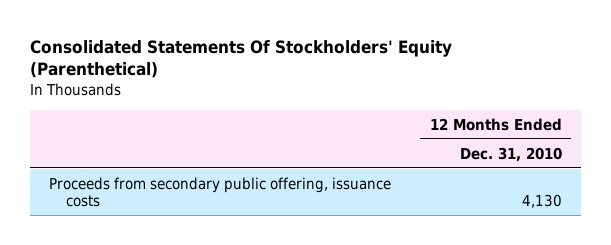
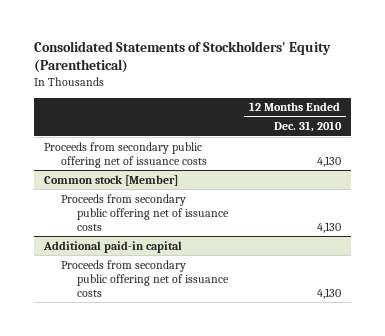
- Consolidated Statements Of Stockholders' Equity (Parenthetical)
+ Consolidated Statements of Stockholders' Equity (Parenthetical)
- Proceeds from secondary public offering, issuance costs | 4,130
+ Proceeds from secondary public offering net of issuance costs | 4,130
+ Common stock [Member]
+ Proceeds from secondary public offering net of issuance costs | 4,130
+ Additional paid-in capital
+ Proceeds from secondary public offering net of issuance costs | 4,130

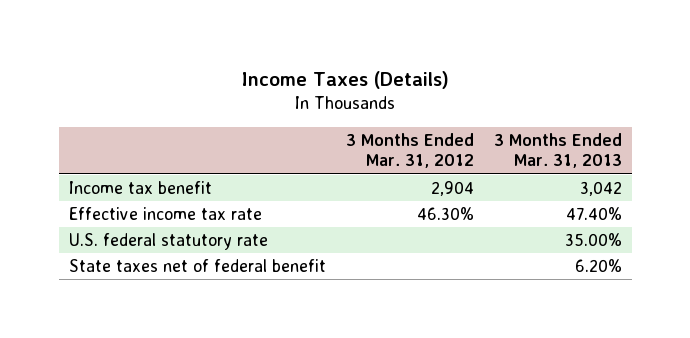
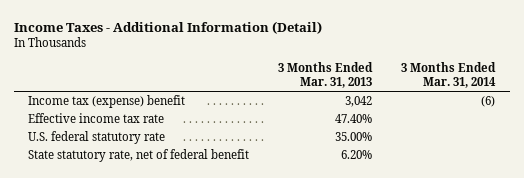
- Income Taxes (Details)
+ Income Taxes - Additional Information (Detail)
- | 3 Months Ended Mar. 31, 2012 | 3 Months Ended Mar. 31, 2013
+ | 3 Months Ended Mar. 31, 2013 | 3 Months Ended Mar. 31, 2014
- Income tax benefit | 2,904 | 3,042
+ Income tax (expense) benefit | 3,042 | (6)
- State taxes net of federal benefit | | 6.20%
+ State statutory rate, net of federal benefit | 6.20% |

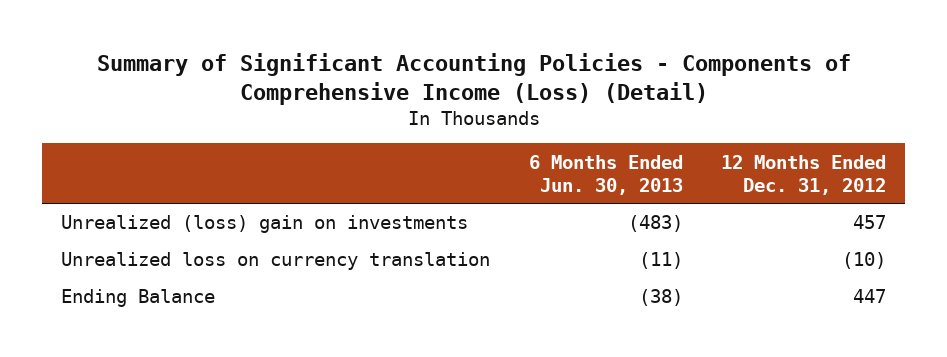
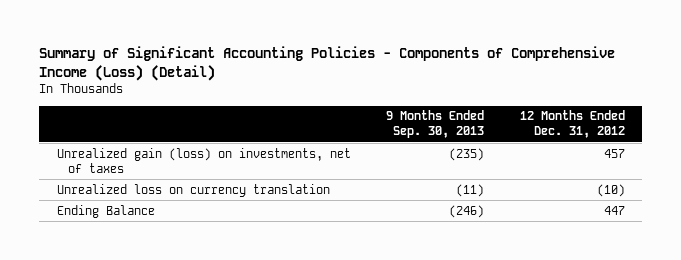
- | 6 Months Ended Jun. 30, 2013 | 12 Months Ended Dec. 31, 2012
+ | 9 Months Ended Sep. 30, 2013 | 12 Months Ended Dec. 31, 2012
- Unrealized (loss) gain on investments | (483) | 457
+ Unrealized gain (loss) on investments, net of taxes | (235) | 457

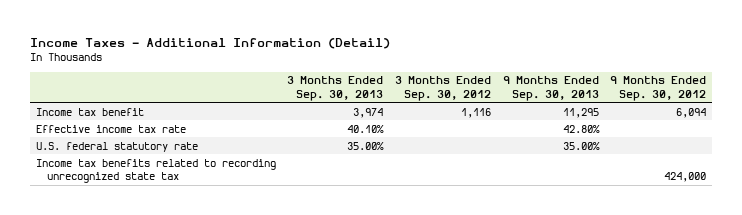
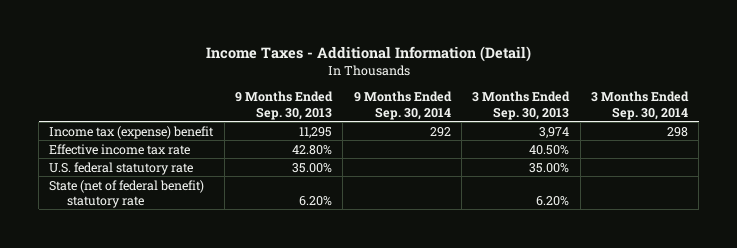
- | 3 Months Ended Sep. 30, 2013 | 3 Months Ended Sep. 30, 2012 | 9 Months Ended Sep. 30, 2013 | 9 Months Ended Sep. 30, 2012
+ | 9 Months Ended Sep. 30, 2013 | 9 Months Ended Sep. 30, 2014 | 3 Months Ended Sep. 30, 2013 | 3 Months Ended Sep. 30, 2014
- Income tax benefit | 3,974 | 1,116 | 11,295 | 6,094
- Effective income tax rate | 40.10% | | 42.80% |
+ Income tax (expense) benefit | 11,295 | 292 | 3,974 | 298
+ Effective income tax rate | 42.80% | | 40.50% |
- Income tax benefits related to recording unrecognized state tax | | | | 424,000
+ State (net of federal benefit) statutory rate | 6.20% | | 6.20% |

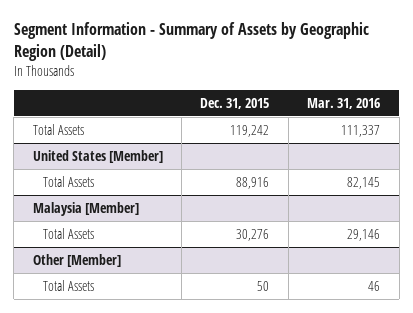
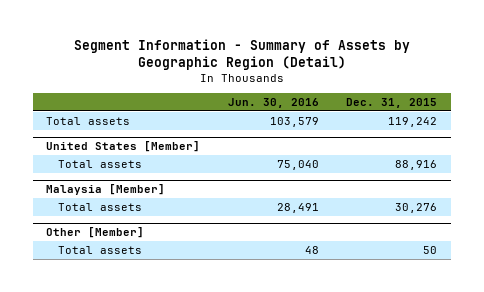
- | Dec. 31, 2015 | Mar. 31, 2016
+ | Jun. 30, 2016 | Dec. 31, 2015
- Total Assets | 119,242 | 111,337
+ Total assets | 103,579 | 119,242
@ United States [Member]
- Total Assets | 88,916 | 82,145
+ Total assets | 75,040 | 88,916
@ Malaysia [Member]
- Total Assets | 30,276 | 29,146
+ Total assets | 28,491 | 30,276
@ Other [Member]
- Total Assets | 50 | 46
+ Total assets | 48 | 50

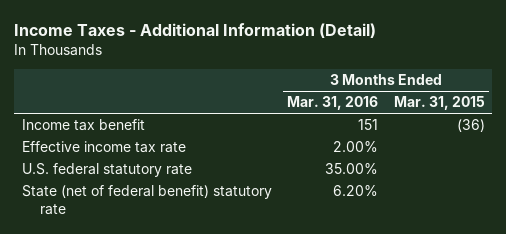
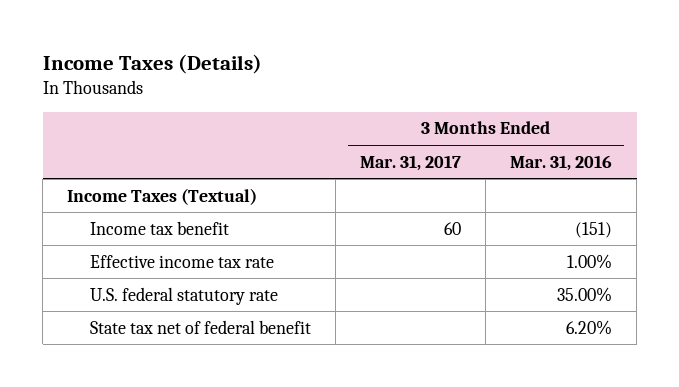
- Income Taxes - Additional Information (Detail)
+ Income Taxes (Details)
- | 3 Months Ended Mar. 31, 2016 | 3 Months Ended Mar. 31, 2015
+ | 3 Months Ended Mar. 31, 2017 | 3 Months Ended Mar. 31, 2016
- Income tax benefit | 151 | (36)
- Effective income tax rate | 2.00% |
+ Income Taxes (Textual)
+ Income tax benefit | 60 | (151)
+ Effective income tax rate | | 1.00%
- State (net of federal benefit) statutory rate | 6.20% |
+ State tax net of federal benefit | | 6.20%

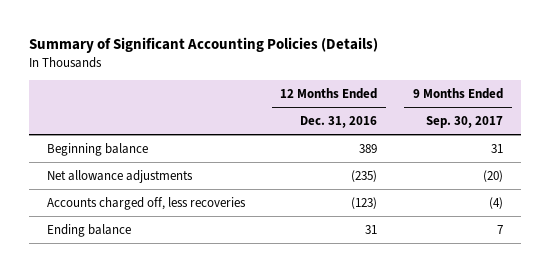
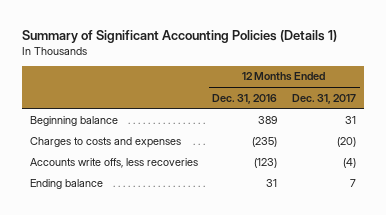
- Summary of Significant Accounting Policies (Details)
+ Summary of Significant Accounting Policies (Details 1)
- | 12 Months Ended Dec. 31, 2016 | 9 Months Ended Sep. 30, 2017
+ | 12 Months Ended Dec. 31, 2016 | 12 Months Ended Dec. 31, 2017
- Net allowance adjustments | (235) | (20)
- Accounts charged off, less recoveries | (123) | (4)
+ Charges to costs and expenses | (235) | (20)
+ Accounts write offs, less recoveries | (123) | (4)

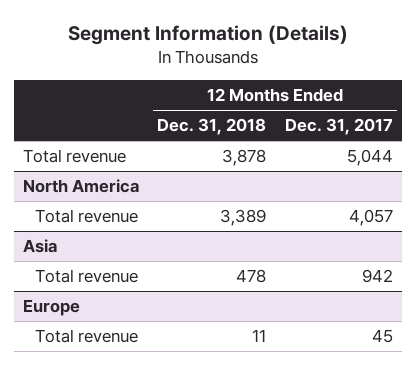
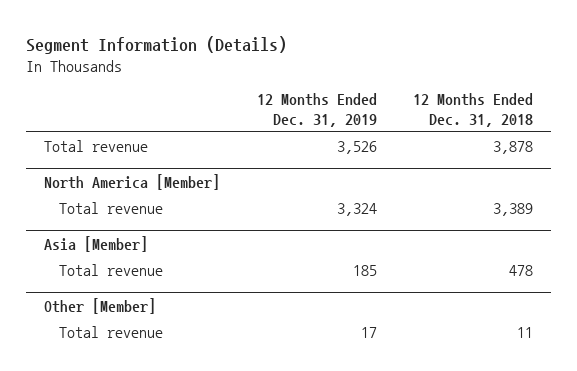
- | 12 Months Ended Dec. 31, 2018 | 12 Months Ended Dec. 31, 2017
+ | 12 Months Ended Dec. 31, 2019 | 12 Months Ended Dec. 31, 2018
- North America
+ North America [Member]
- Asia
+ Asia [Member]
- Europe
+ Other [Member]

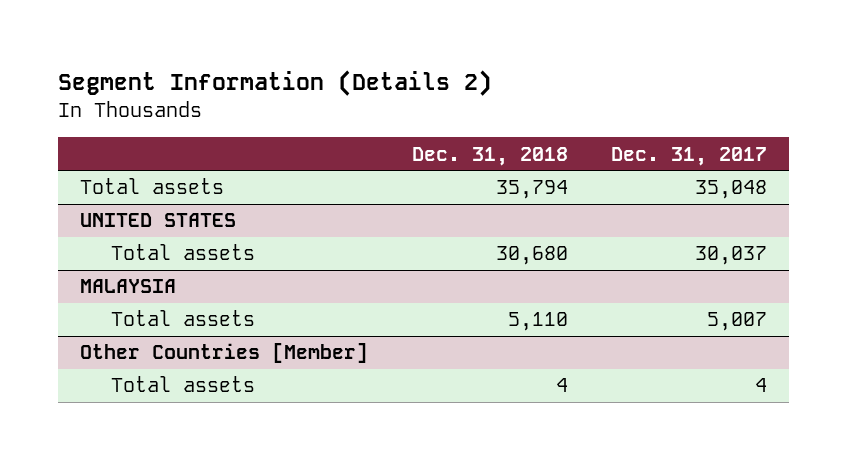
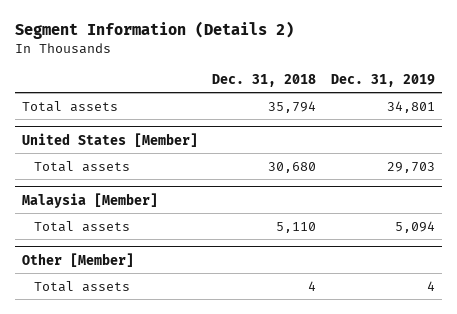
- | Dec. 31, 2018 | Dec. 31, 2017
+ | Dec. 31, 2018 | Dec. 31, 2019
- UNITED STATES
+ United States [Member]
- MALAYSIA
+ Malaysia [Member]
- Other Countries [Member]
+ Other [Member]

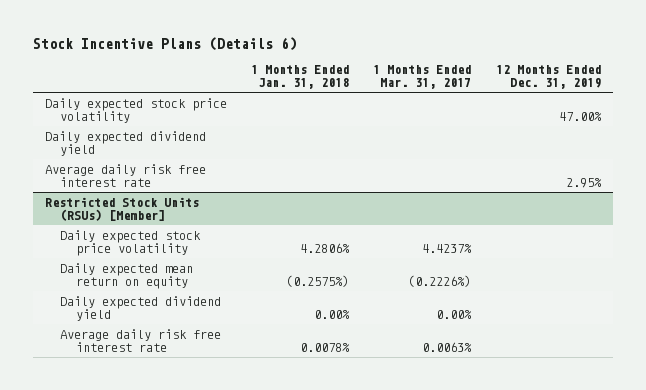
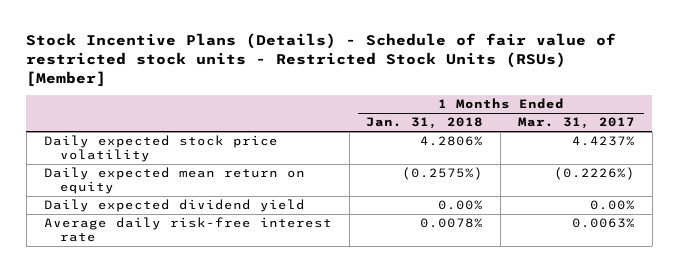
- Stock Incentive Plans (Details 6)
+ Stock Incentive Plans (Details) - Schedule of fair value of restricted stock units - Restricted Stock Units (RSUs) [Member]
- | 1 Months Ended Jan. 31, 2018 | 1 Months Ended Mar. 31, 2017 | 12 Months Ended Dec. 31, 2019
+ | 1 Months Ended Jan. 31, 2018 | 1 Months Ended Mar. 31, 2017
- Daily expected stock price volatility | | | 47.00%
- Daily expected dividend yield
- Average daily risk free interest rate | | | 2.95%
- Restricted Stock Units (RSUs) [Member]
- Average daily risk free interest rate | 0.0078% | 0.0063% |
+ Average daily risk-free interest rate | 0.0078% | 0.0063%

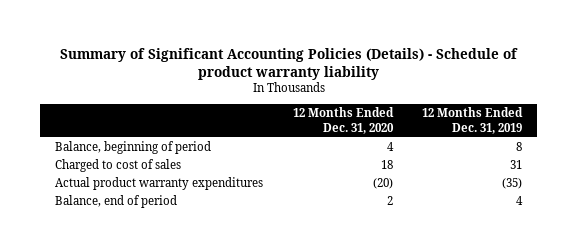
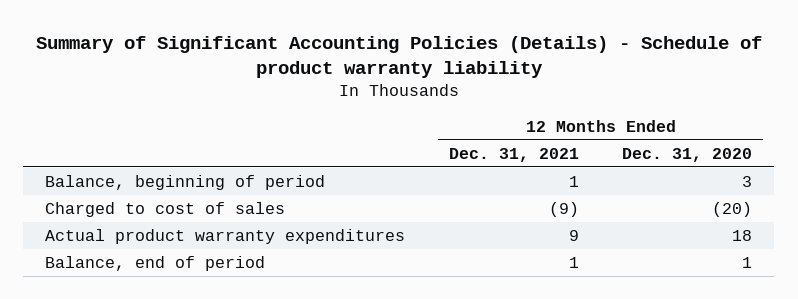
- | 12 Months Ended Dec. 31, 2020 | 12 Months Ended Dec. 31, 2019
+ | 12 Months Ended Dec. 31, 2021 | 12 Months Ended Dec. 31, 2020
- Balance, beginning of period | 4 | 8
- Charged to cost of sales | 18 | 31
- Actual product warranty expenditures | (20) | (35)
- Balance, end of period | 2 | 4
+ Balance, beginning of period | 1 | 3
+ Charged to cost of sales | (9) | (20)
+ Actual product warranty expenditures | 9 | 18
+ Balance, end of period | 1 | 1

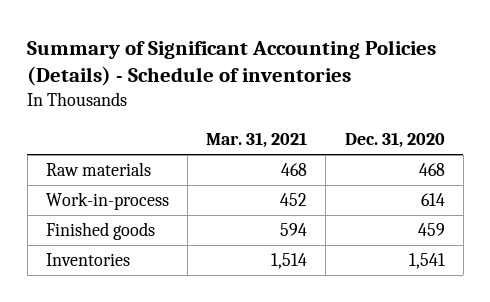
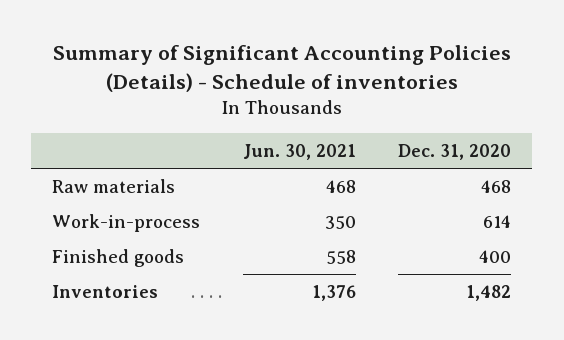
- | Mar. 31, 2021 | Dec. 31, 2020
+ | Jun. 30, 2021 | Dec. 31, 2020
- Finished goods | 594 | 459
- Inventories | 1,514 | 1,541
+ Finished goods | 558 | 400
+ Inventories | 1,376 | 1,482

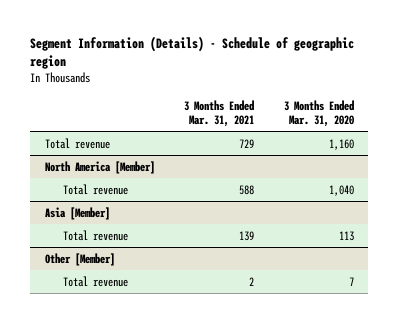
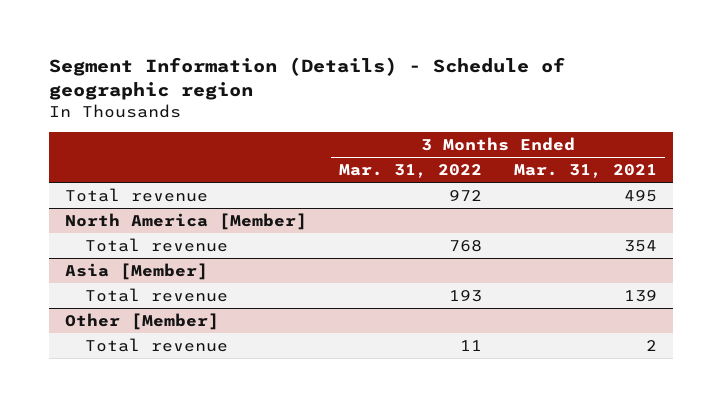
- | 3 Months Ended Mar. 31, 2021 | 3 Months Ended Mar. 31, 2020
+ | 3 Months Ended Mar. 31, 2022 | 3 Months Ended Mar. 31, 2021
- Total revenue | 729 | 1,160
+ Total revenue | 972 | 495
@ North America [Member]
- Total revenue | 588 | 1,040
+ Total revenue | 768 | 354

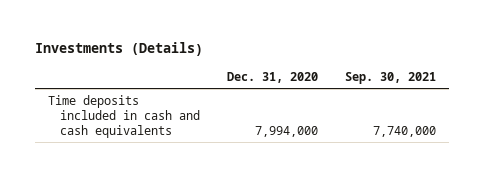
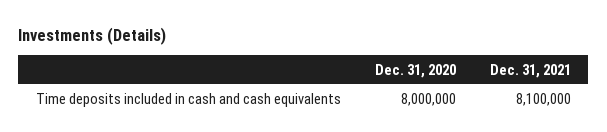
- | Dec. 31, 2020 | Sep. 30, 2021
+ | Dec. 31, 2020 | Dec. 31, 2021
- Time deposits included in cash and cash equivalents | 7,994,000 | 7,740,000
+ Time deposits included in cash and cash equivalents | 8,000,000 | 8,100,000

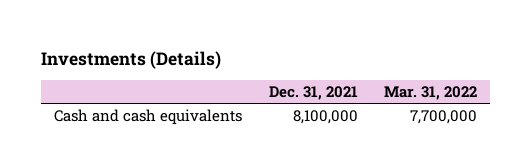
- | Dec. 31, 2020 | Dec. 31, 2021
+ | Dec. 31, 2021 | Mar. 31, 2022
- Time deposits included in cash and cash equivalents | 8,000,000 | 8,100,000
+ Cash and cash equivalents | 8,100,000 | 7,700,000

